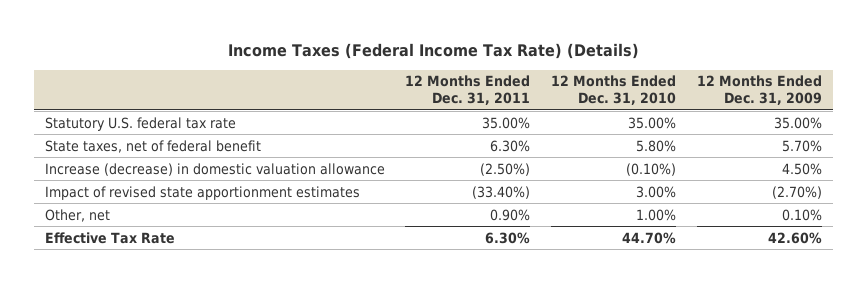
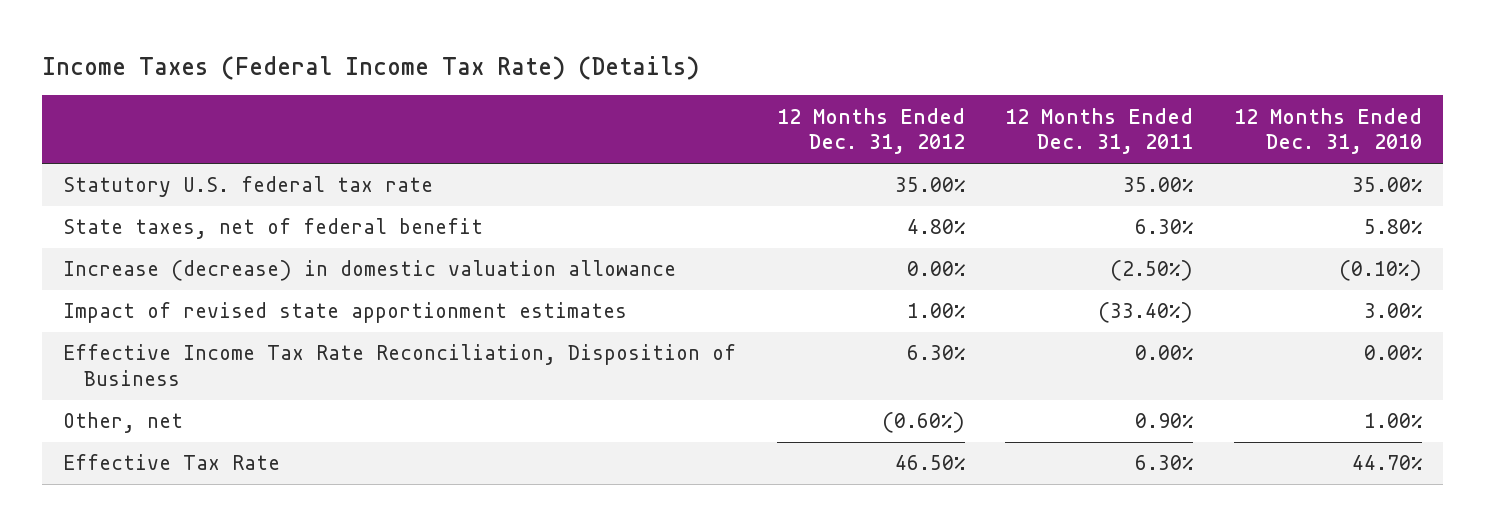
- | 12 Months Ended Dec. 31, 2011 | 12 Months Ended Dec. 31, 2010 | 12 Months Ended Dec. 31, 2009
+ | 12 Months Ended Dec. 31, 2012 | 12 Months Ended Dec. 31, 2011 | 12 Months Ended Dec. 31, 2010
+ Effective Income Tax Rate Reconciliation, Disposition of Business | 6.30% | 0.00% | 0.00%

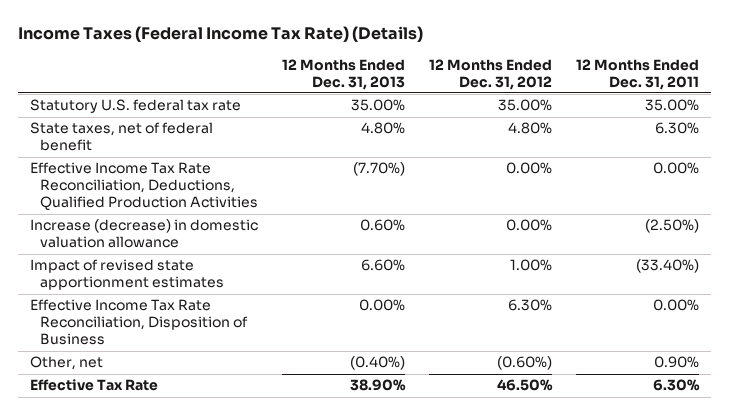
- | 12 Months Ended Dec. 31, 2012 | 12 Months Ended Dec. 31, 2011 | 12 Months Ended Dec. 31, 2010
+ | 12 Months Ended Dec. 31, 2013 | 12 Months Ended Dec. 31, 2012 | 12 Months Ended Dec. 31, 2011
+ Effective Income Tax Rate Reconciliation, Deductions, Qualified Production Activities | (7.70%) | 0.00% | 0.00%

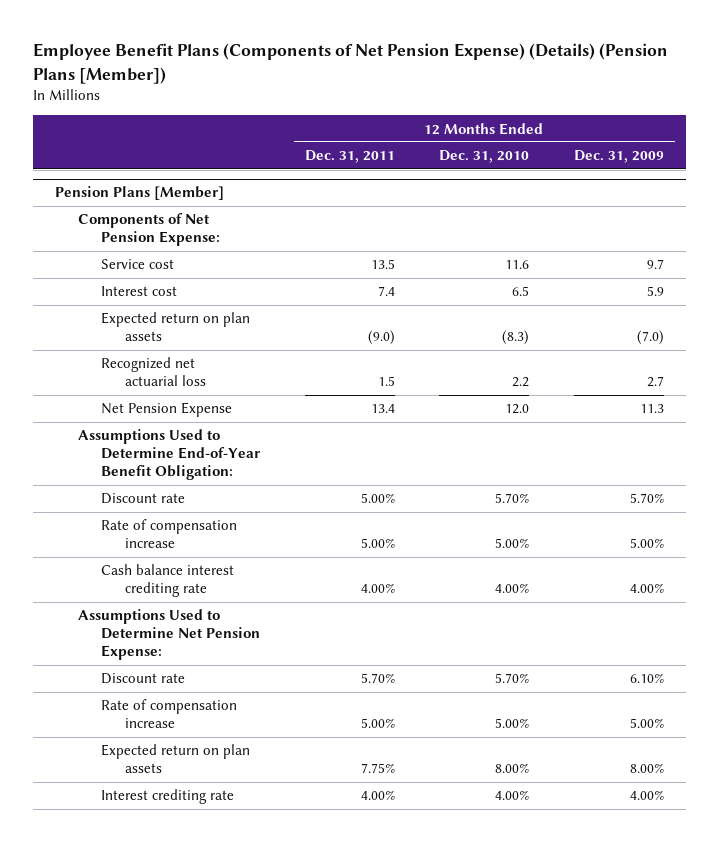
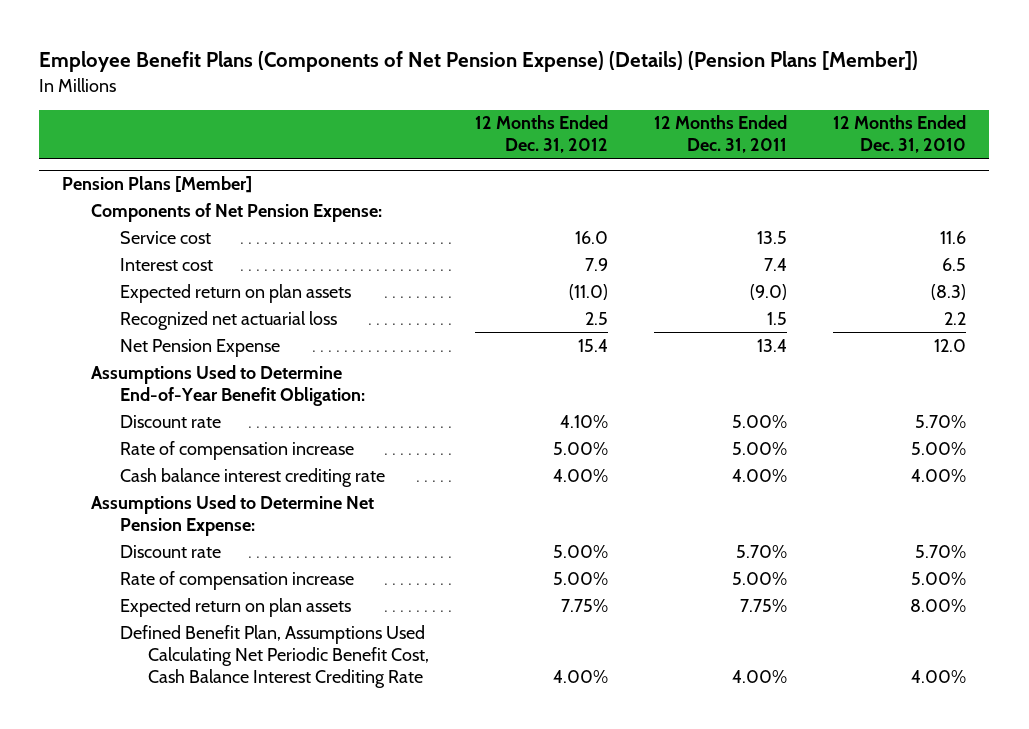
- | 12 Months Ended Dec. 31, 2011 | 12 Months Ended Dec. 31, 2010 | 12 Months Ended Dec. 31, 2009
+ | 12 Months Ended Dec. 31, 2012 | 12 Months Ended Dec. 31, 2011 | 12 Months Ended Dec. 31, 2010
@ Pension Plans [Member]
- Interest crediting rate | 4.00% | 4.00% | 4.00%
+ Defined Benefit Plan, Assumptions Used Calculating Net Periodic Benefit Cost, Cash Balance Interest Crediting Rate | 4.00% | 4.00% | 4.00%

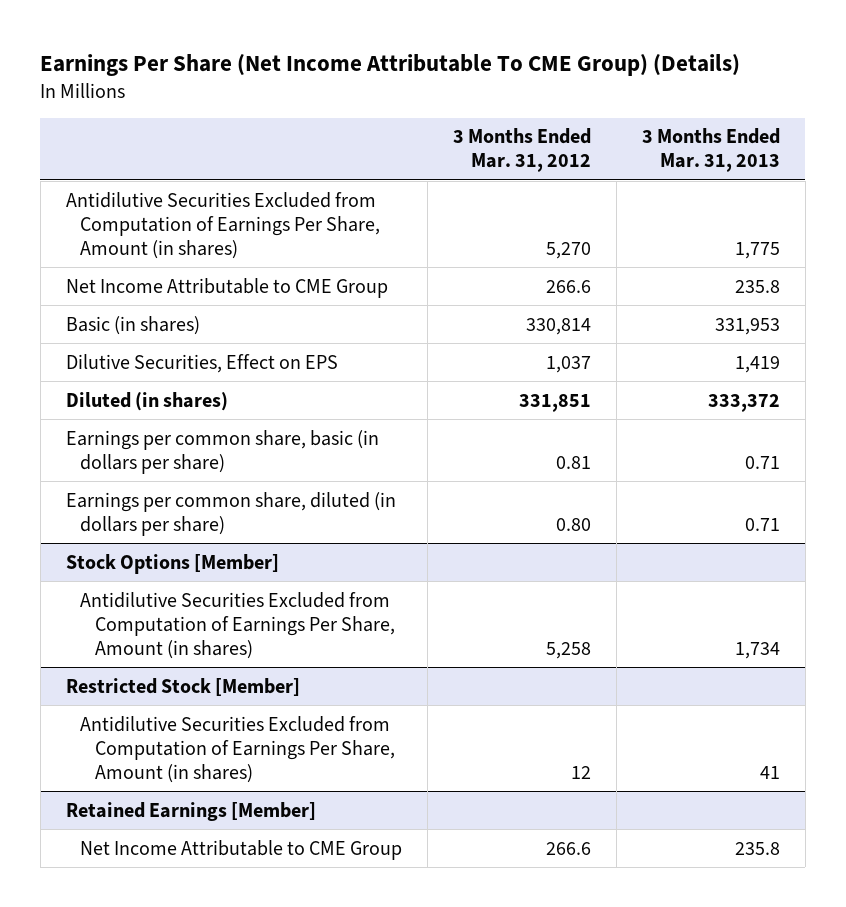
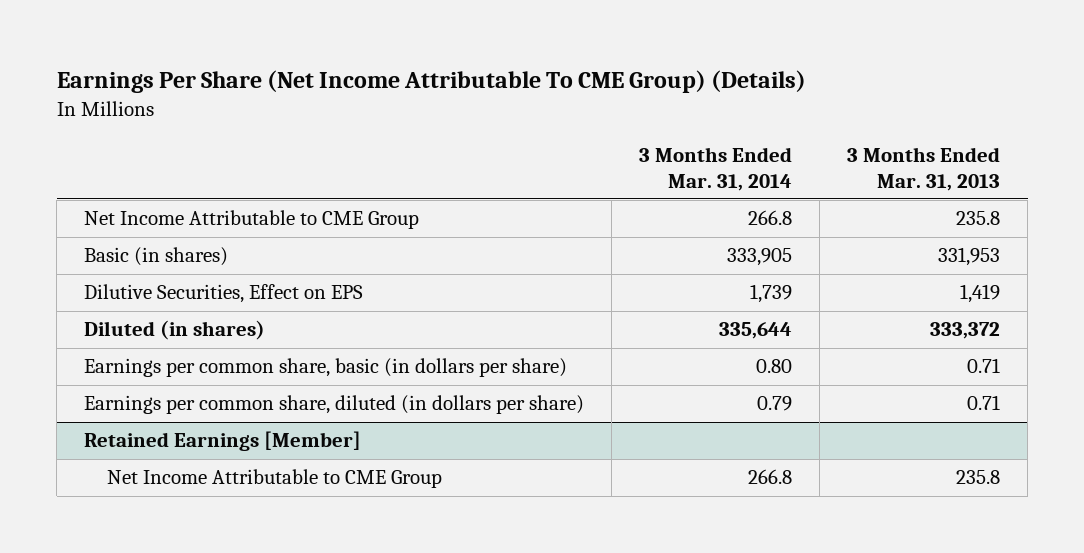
- | 3 Months Ended Mar. 31, 2012 | 3 Months Ended Mar. 31, 2013
+ | 3 Months Ended Mar. 31, 2014 | 3 Months Ended Mar. 31, 2013
- Antidilutive Securities Excluded from Computation of Earnings Per Share, Amount (in shares) | 5,270 | 1,775
- Stock Options [Member]
- Antidilutive Securities Excluded from Computation of Earnings Per Share, Amount (in shares) | 5,258 | 1,734
- Restricted Stock [Member]
- Antidilutive Securities Excluded from Computation of Earnings Per Share, Amount (in shares) | 12 | 41

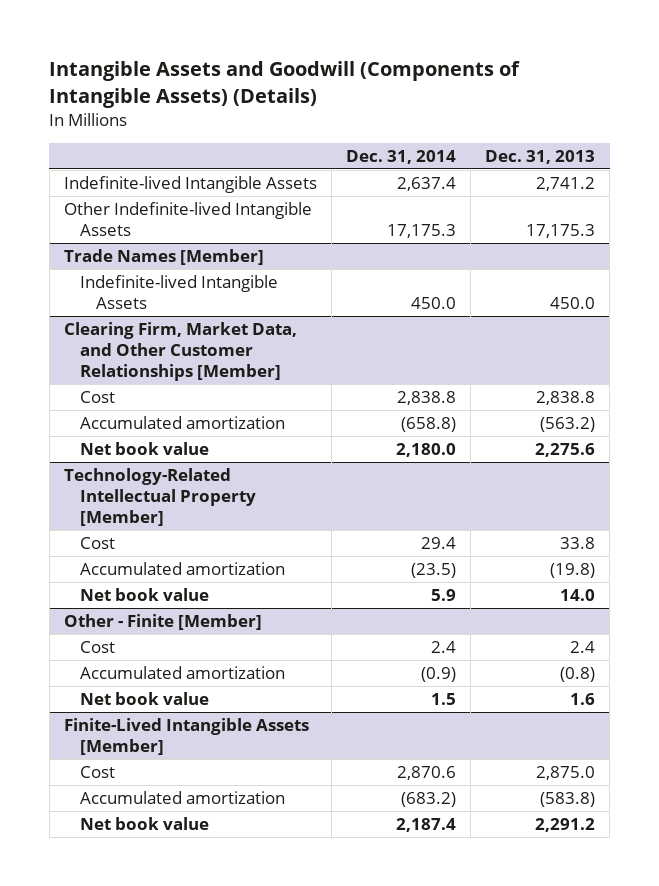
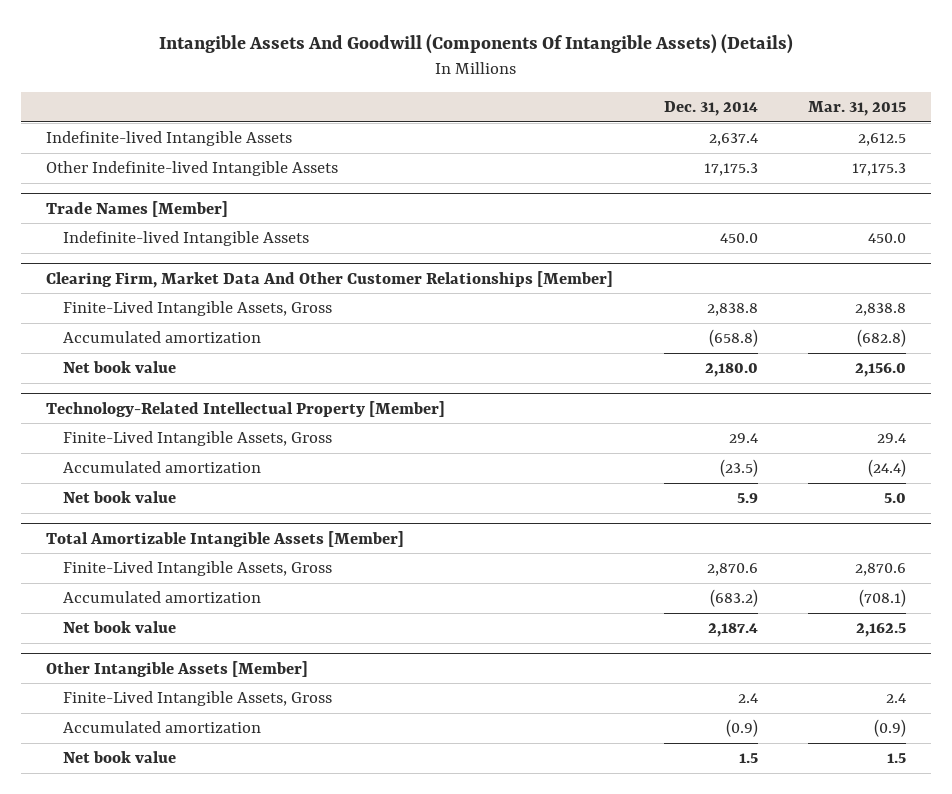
- Intangible Assets and Goodwill (Components of Intangible Assets) (Details)
+ Intangible Assets And Goodwill (Components Of Intangible Assets) (Details)
- | Dec. 31, 2014 | Dec. 31, 2013
+ | Dec. 31, 2014 | Mar. 31, 2015
- Clearing Firm, Market Data, and Other Customer Relationships [Member]
- Cost | 2,838.8 | 2,838.8
+ Clearing Firm, Market Data And Other Customer Relationships [Member]
+ Finite-Lived Intangible Assets, Gross | 2,838.8 | 2,838.8
@ Technology-Related Intellectual Property [Member]
- Cost | 29.4 | 33.8
+ Finite-Lived Intangible Assets, Gross | 29.4 | 29.4
- Other - Finite [Member]
- Cost | 2.4 | 2.4
- Accumulated amortization | (0.9) | (0.8)
- Net book value | 1.5 | 1.6
- Finite-Lived Intangible Assets [Member]
- Cost | 2,870.6 | 2,875.0
+ Total Amortizable Intangible Assets [Member]
+ Finite-Lived Intangible Assets, Gross | 2,870.6 | 2,870.6
+ Other Intangible Assets [Member]
+ Finite-Lived Intangible Assets, Gross | 2.4 | 2.4
+ Accumulated amortization | (0.9) | (0.9)
+ Net book value | 1.5 | 1.5

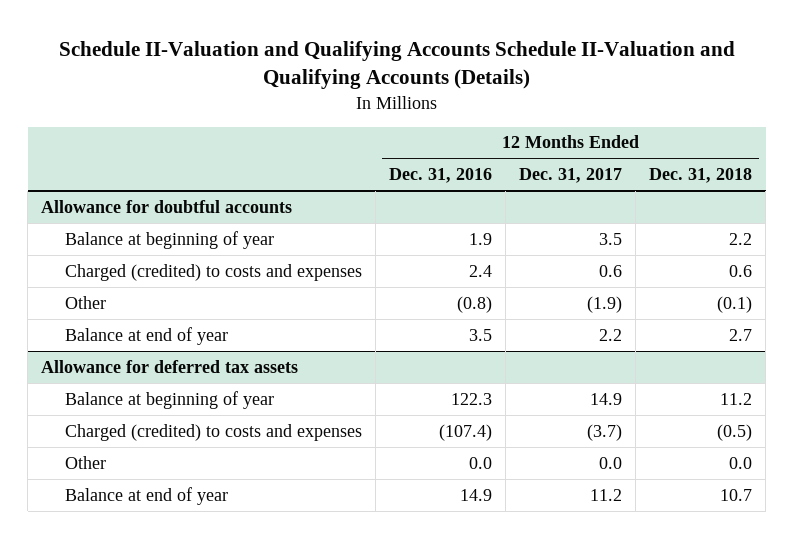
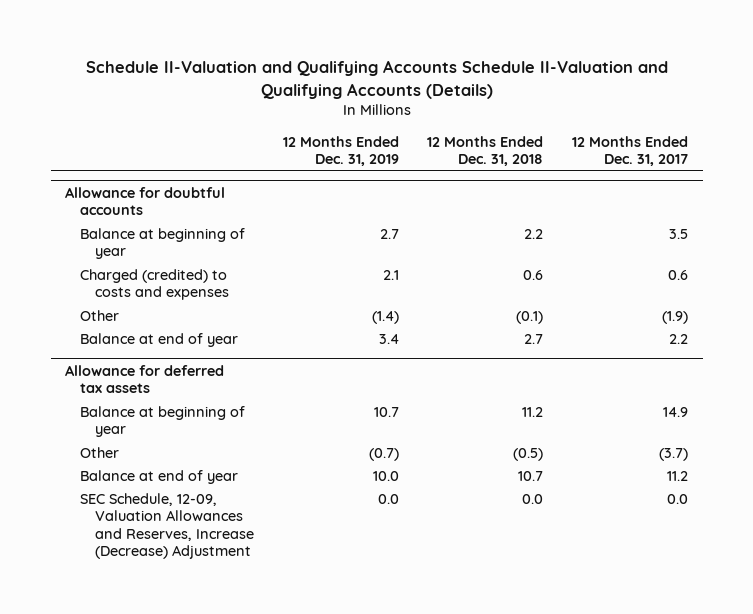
- | 12 Months Ended Dec. 31, 2016 | 12 Months Ended Dec. 31, 2017 | 12 Months Ended Dec. 31, 2018
+ | 12 Months Ended Dec. 31, 2019 | 12 Months Ended Dec. 31, 2018 | 12 Months Ended Dec. 31, 2017
@ Allowance for deferred tax assets
- Charged (credited) to costs and expenses | (107.4) | (3.7) | (0.5)
- Other | 0.0 | 0.0 | 0.0
+ Other | (0.7) | (0.5) | (3.7)
+ SEC Schedule, 12-09, Valuation Allowances and Reserves, Increase (Decrease) Adjustment | 0.0 | 0.0 | 0.0

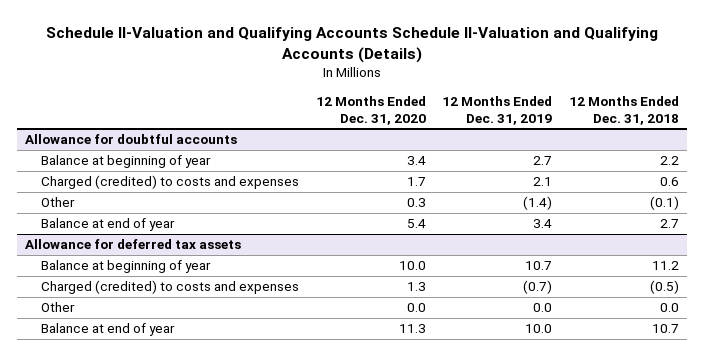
- | 12 Months Ended Dec. 31, 2019 | 12 Months Ended Dec. 31, 2018 | 12 Months Ended Dec. 31, 2017
+ | 12 Months Ended Dec. 31, 2020 | 12 Months Ended Dec. 31, 2019 | 12 Months Ended Dec. 31, 2018
@ Allowance for deferred tax assets
- Other | (0.7) | (0.5) | (3.7)
+ Charged (credited) to costs and expenses | 1.3 | (0.7) | (0.5)
+ Other | 0.0 | 0.0 | 0.0
- SEC Schedule, 12-09, Valuation Allowances and Reserves, Increase (Decrease) Adjustment | 0.0 | 0.0 | 0.0

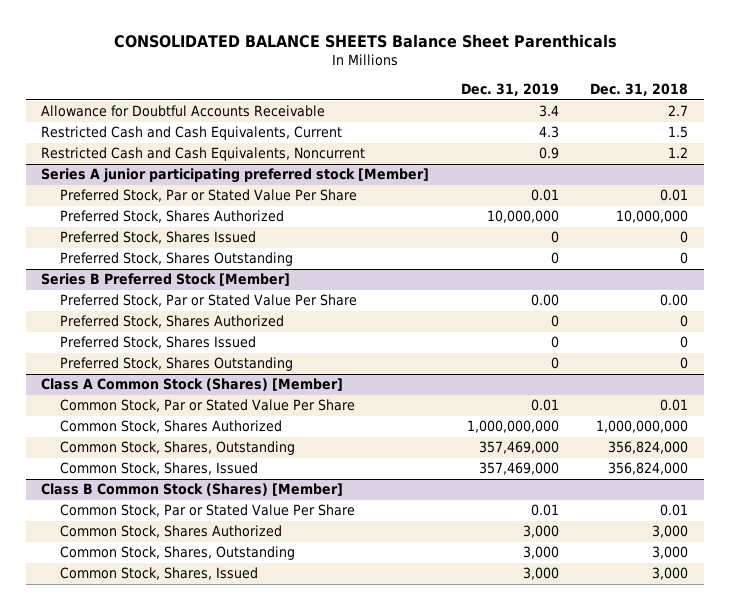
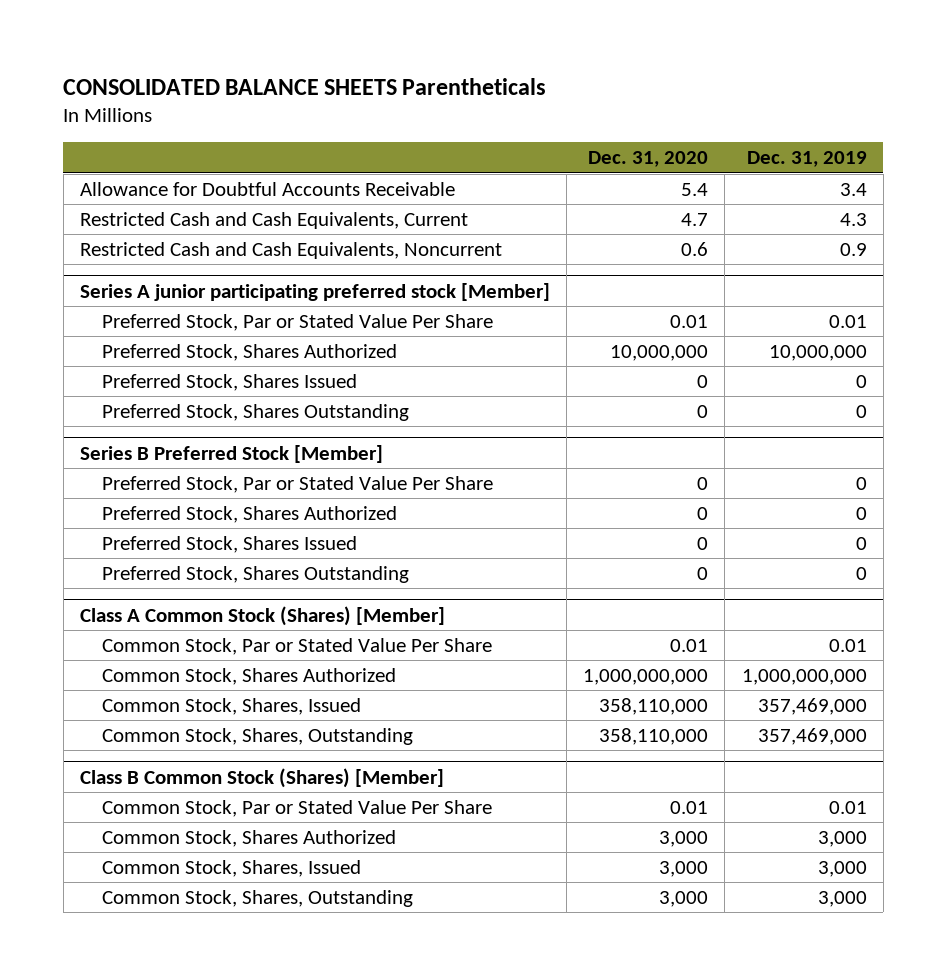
- CONSOLIDATED BALANCE SHEETS Balance Sheet Parenthicals
+ CONSOLIDATED BALANCE SHEETS Parentheticals
- | Dec. 31, 2019 | Dec. 31, 2018
+ | Dec. 31, 2020 | Dec. 31, 2019
@ Series B Preferred Stock [Member]
- Preferred Stock, Par or Stated Value Per Share | 0.00 | 0.00
+ Preferred Stock, Par or Stated Value Per Share | 0 | 0
@ Class A Common Stock (Shares) [Member]
moved down: Common Stock, Shares, Outstanding | 358,110,000 | 357,469,000
@ Class B Common Stock (Shares) [Member]
moved down: Common Stock, Shares, Outstanding | 3,000 | 3,000

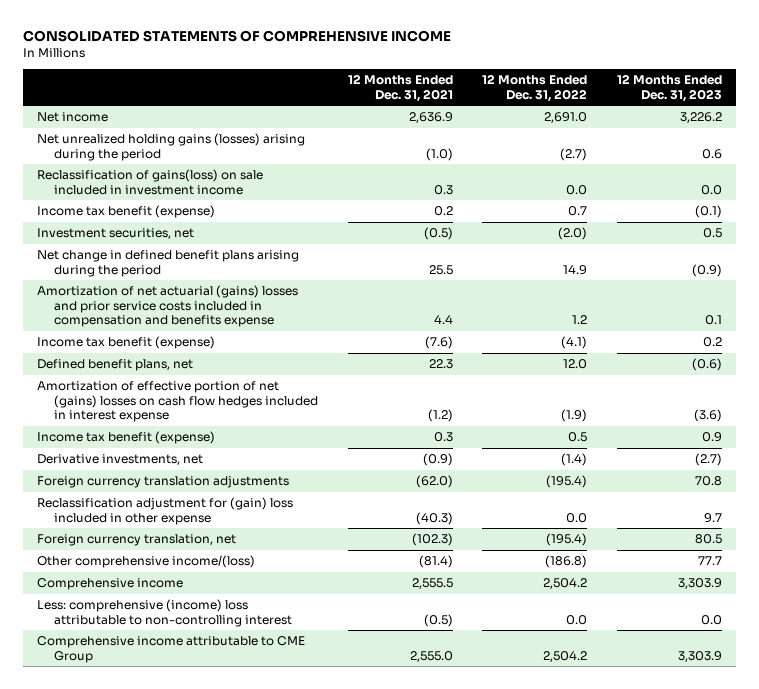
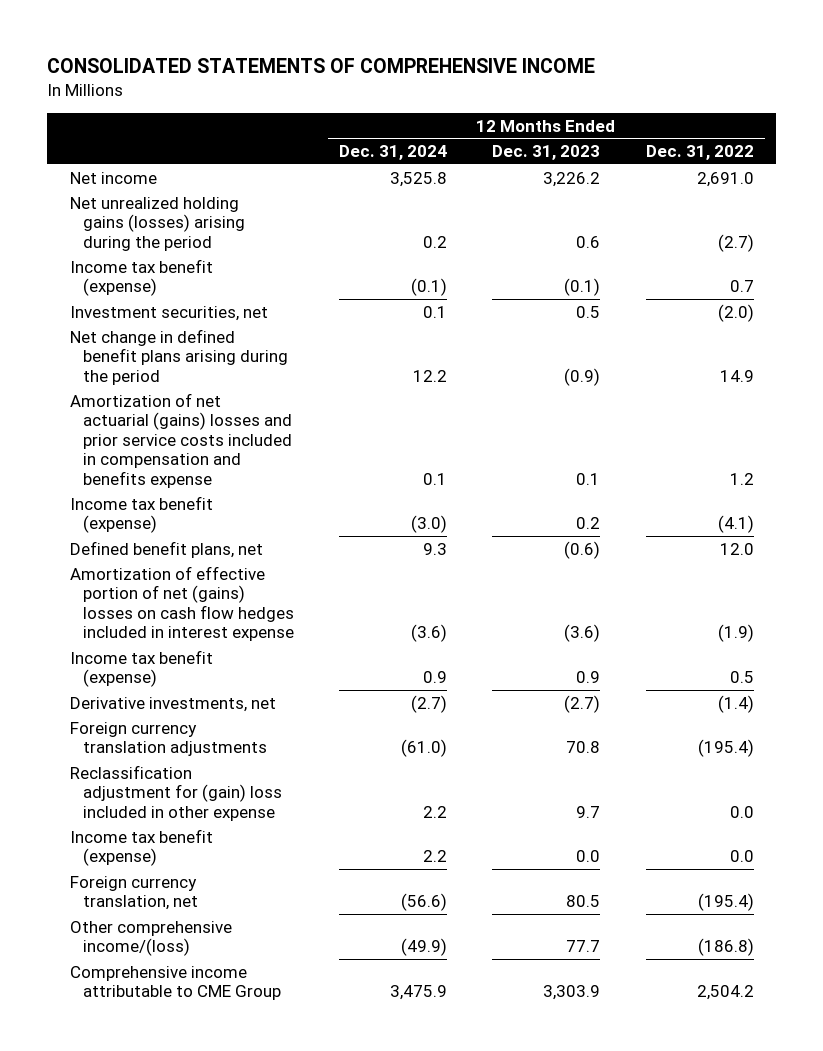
- | 12 Months Ended Dec. 31, 2021 | 12 Months Ended Dec. 31, 2022 | 12 Months Ended Dec. 31, 2023
+ | 12 Months Ended Dec. 31, 2024 | 12 Months Ended Dec. 31, 2023 | 12 Months Ended Dec. 31, 2022
- Reclassification of gains(loss) on sale included in investment income | 0.3 | 0.0 | 0.0
+ Income tax benefit (expense) | 2.2 | 0.0 | 0.0
- Comprehensive income | 2,555.5 | 2,504.2 | 3,303.9
- Less: comprehensive (income) loss attributable to non-controlling interest | (0.5) | 0.0 | 0.0

